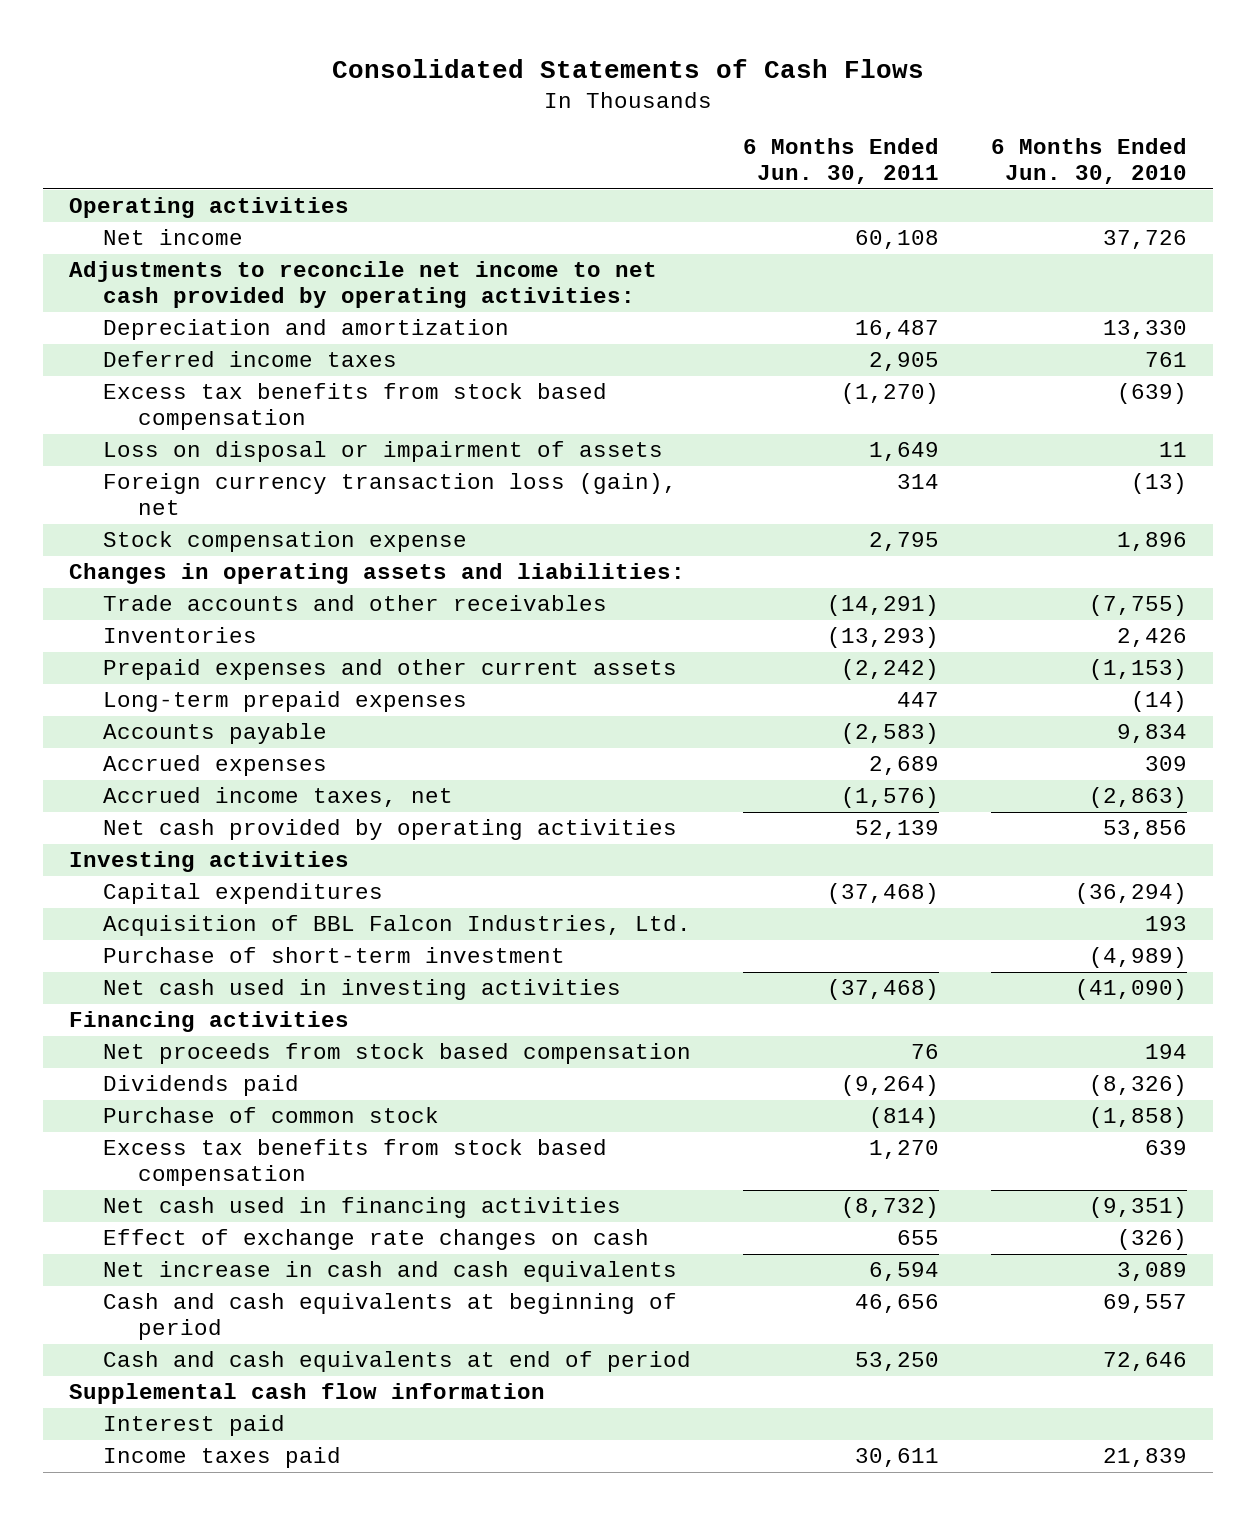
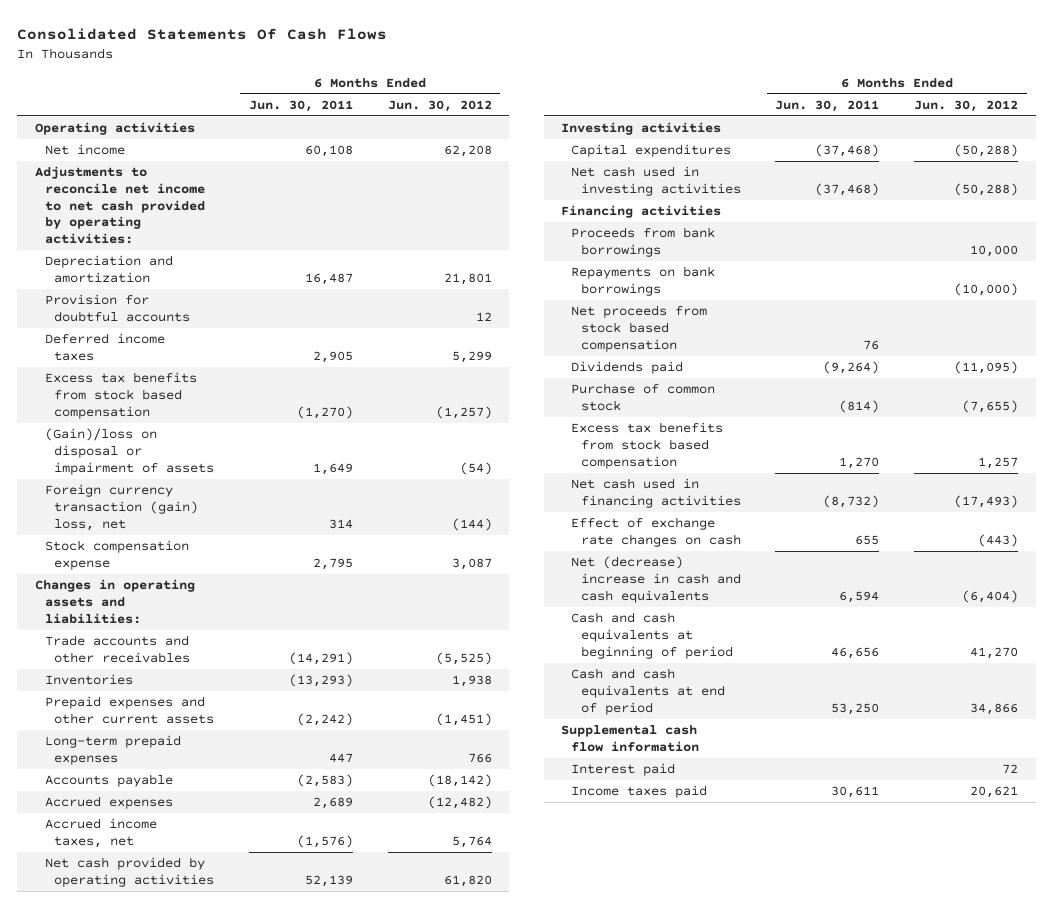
- Consolidated Statements of Cash Flows
+ Consolidated Statements Of Cash Flows
- | 6 Months Ended Jun. 30, 2011 | 6 Months Ended Jun. 30, 2010
+ | 6 Months Ended Jun. 30, 2011 | 6 Months Ended Jun. 30, 2012
+ Provision for doubtful accounts | | 12
- Loss on disposal or impairment of assets | 1,649 | 11
- Foreign currency transaction loss (gain), net | 314 | (13)
+ (Gain)/loss on disposal or impairment of assets | 1,649 | (54)
+ Foreign currency transaction (gain) loss, net | 314 | (144)
- Acquisition of BBL Falcon Industries, Ltd. | | 193
- Purchase of short-term investment | | (4,989)
+ Proceeds from bank borrowings | | 10,000
+ Repayments on bank borrowings | | (10,000)
- Net increase in cash and cash equivalents | 6,594 | 3,089
+ Net (decrease) increase in cash and cash equivalents | 6,594 | (6,404)

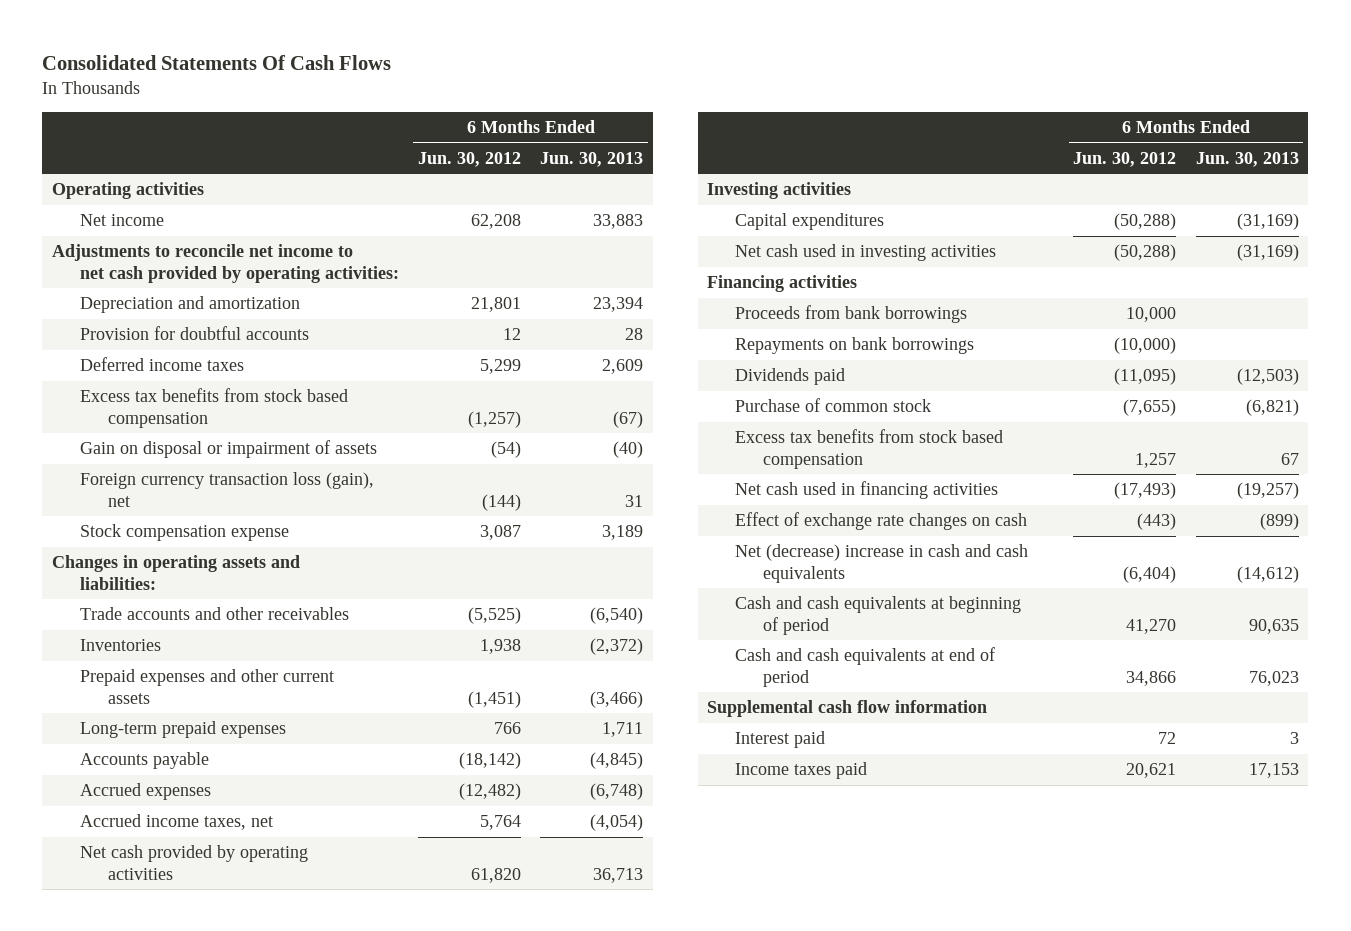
- | 6 Months Ended Jun. 30, 2011 | 6 Months Ended Jun. 30, 2012
+ | 6 Months Ended Jun. 30, 2012 | 6 Months Ended Jun. 30, 2013
- (Gain)/loss on disposal or impairment of assets | 1,649 | (54)
- Foreign currency transaction (gain) loss, net | 314 | (144)
+ Gain on disposal or impairment of assets | (54) | (40)
+ Foreign currency transaction loss (gain), net | (144) | 31
- Net proceeds from stock based compensation | 76 |

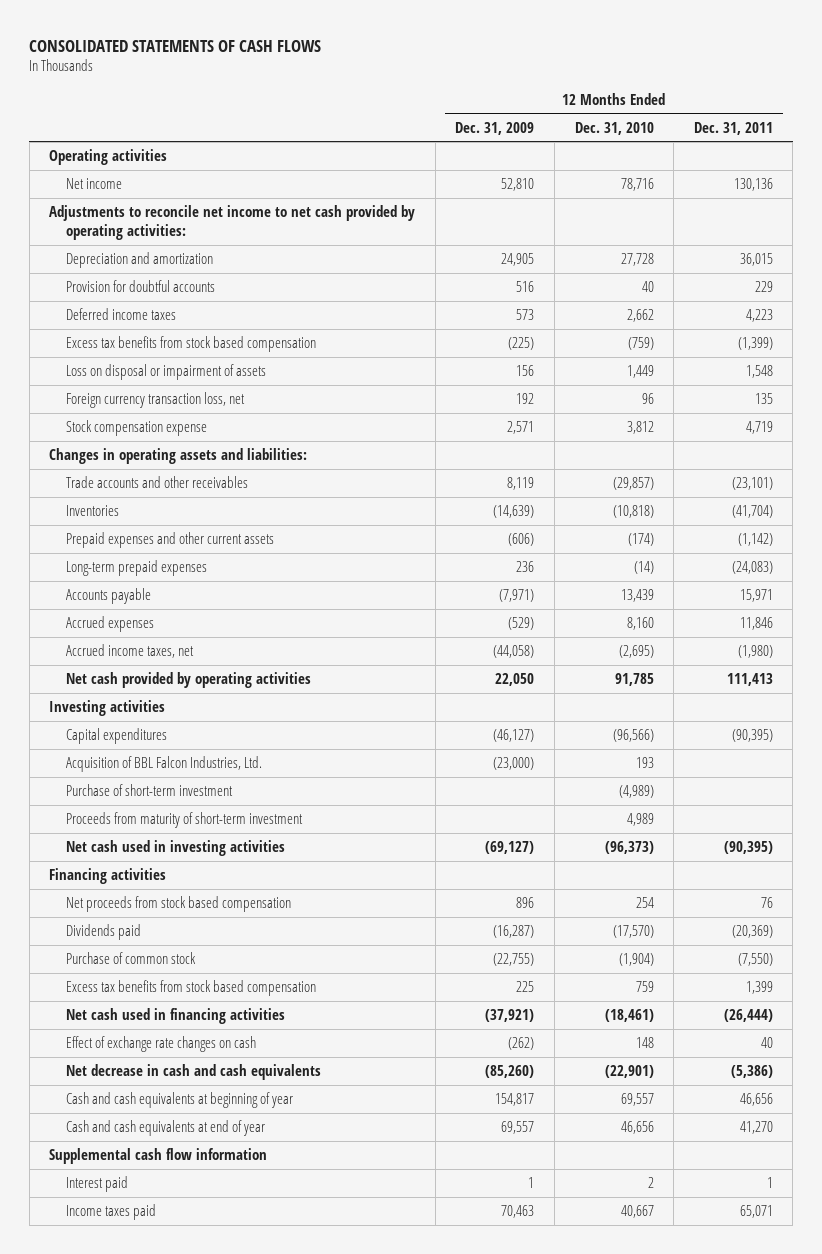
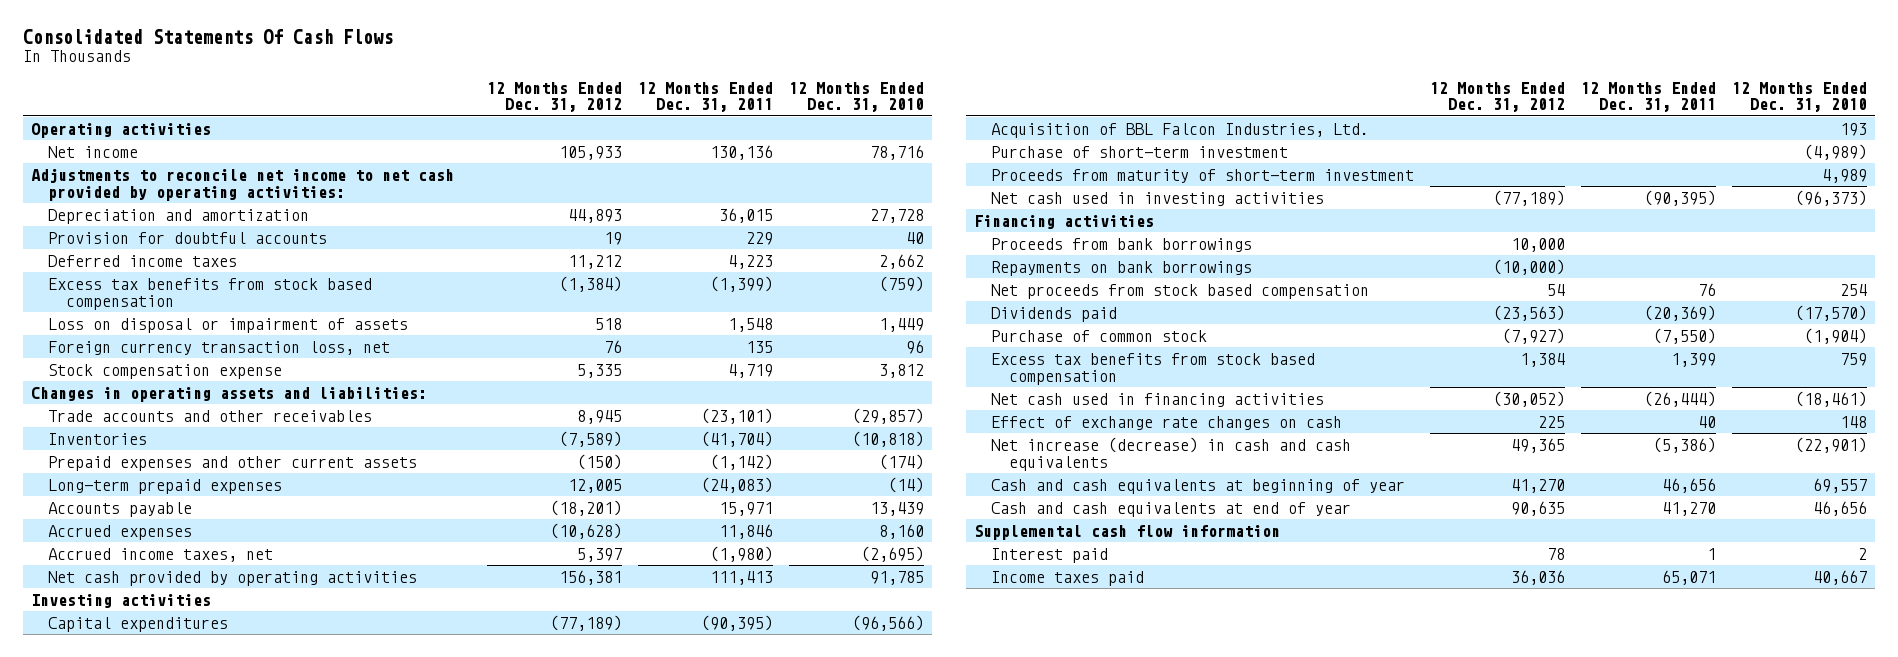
- CONSOLIDATED STATEMENTS OF CASH FLOWS
+ Consolidated Statements Of Cash Flows
- | 12 Months Ended Dec. 31, 2009 | 12 Months Ended Dec. 31, 2010 | 12 Months Ended Dec. 31, 2011
+ | 12 Months Ended Dec. 31, 2012 | 12 Months Ended Dec. 31, 2011 | 12 Months Ended Dec. 31, 2010
+ Proceeds from bank borrowings | 10,000 | |
+ Repayments on bank borrowings | (10,000) | |
- Net decrease in cash and cash equivalents | (85,260) | (22,901) | (5,386)
+ Net increase (decrease) in cash and cash equivalents | 49,365 | (5,386) | (22,901)

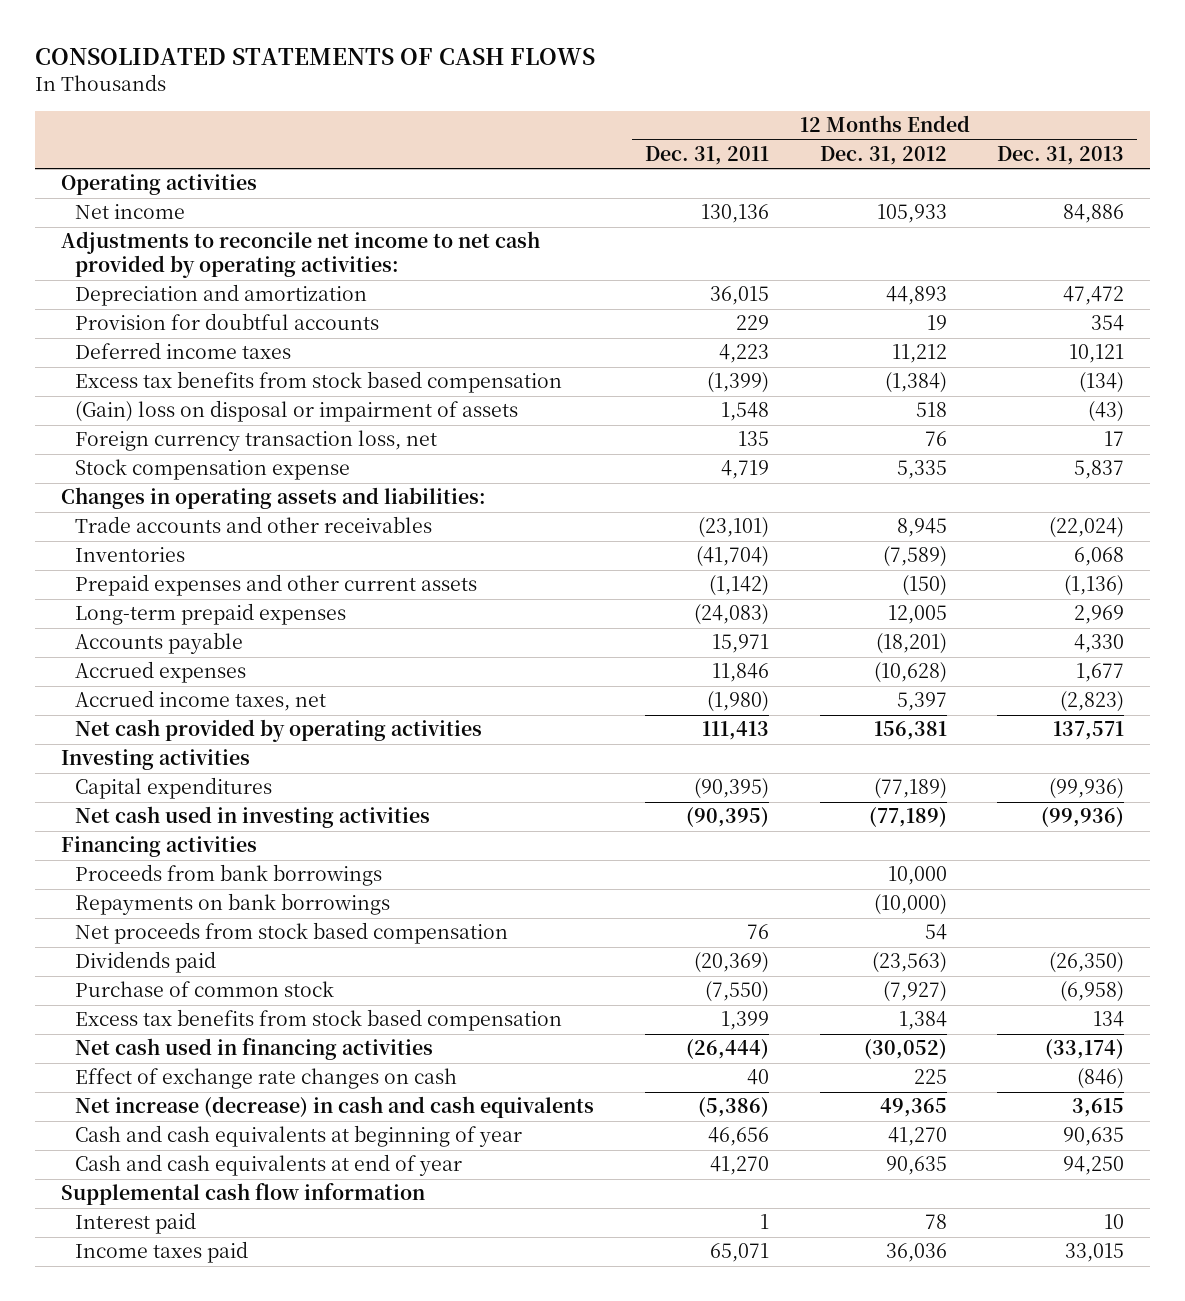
- Consolidated Statements Of Cash Flows
+ CONSOLIDATED STATEMENTS OF CASH FLOWS
- | 12 Months Ended Dec. 31, 2012 | 12 Months Ended Dec. 31, 2011 | 12 Months Ended Dec. 31, 2010
+ | 12 Months Ended Dec. 31, 2011 | 12 Months Ended Dec. 31, 2012 | 12 Months Ended Dec. 31, 2013
- Loss on disposal or impairment of assets | 518 | 1,548 | 1,449
+ (Gain) loss on disposal or impairment of assets | 1,548 | 518 | (43)
- Acquisition of BBL Falcon Industries, Ltd. | | | 193
- Purchase of short-term investment | | | (4,989)
- Proceeds from maturity of short-term investment | | | 4,989

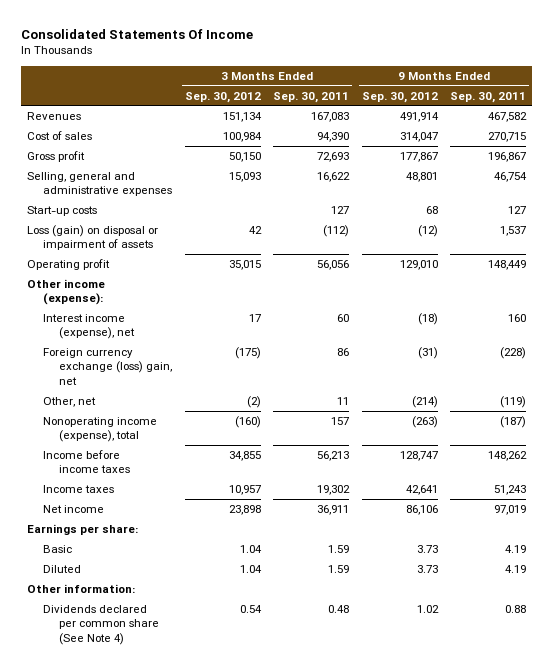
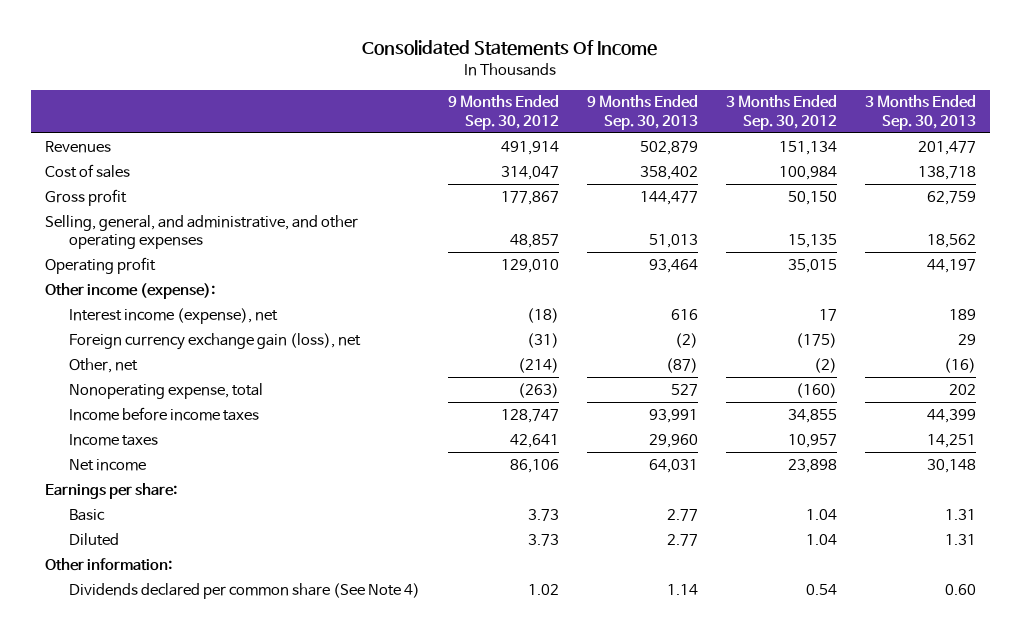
- | 3 Months Ended Sep. 30, 2012 | 3 Months Ended Sep. 30, 2011 | 9 Months Ended Sep. 30, 2012 | 9 Months Ended Sep. 30, 2011
+ | 9 Months Ended Sep. 30, 2012 | 9 Months Ended Sep. 30, 2013 | 3 Months Ended Sep. 30, 2012 | 3 Months Ended Sep. 30, 2013
- Selling, general and administrative expenses | 15,093 | 16,622 | 48,801 | 46,754
- Start-up costs | | 127 | 68 | 127
- Loss (gain) on disposal or impairment of assets | 42 | (112) | (12) | 1,537
+ Selling, general, and administrative, and other operating expenses | 48,857 | 51,013 | 15,135 | 18,562
- Foreign currency exchange (loss) gain, net | (175) | 86 | (31) | (228)
+ Foreign currency exchange gain (loss), net | (31) | (2) | (175) | 29
- Nonoperating income (expense), total | (160) | 157 | (263) | (187)
+ Nonoperating expense, total | (263) | 527 | (160) | 202

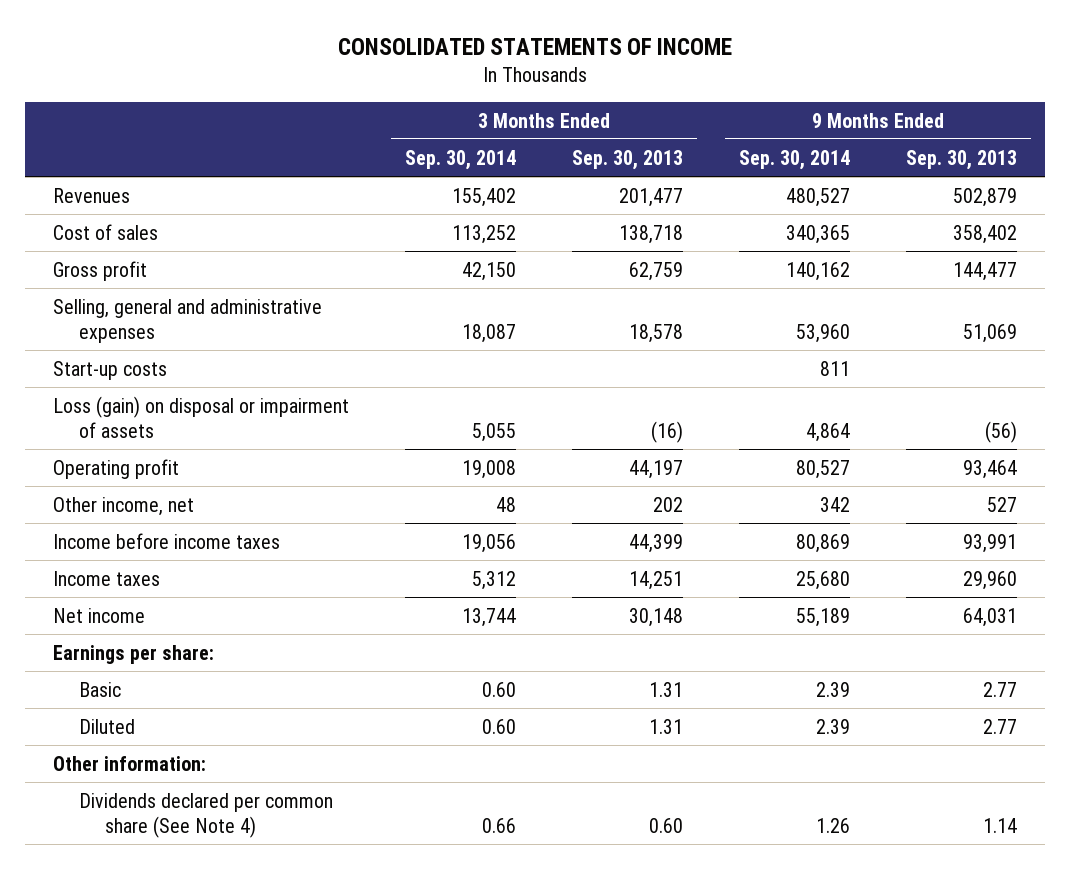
- Consolidated Statements Of Income
+ CONSOLIDATED STATEMENTS OF INCOME
- | 9 Months Ended Sep. 30, 2012 | 9 Months Ended Sep. 30, 2013 | 3 Months Ended Sep. 30, 2012 | 3 Months Ended Sep. 30, 2013
+ | 3 Months Ended Sep. 30, 2014 | 3 Months Ended Sep. 30, 2013 | 9 Months Ended Sep. 30, 2014 | 9 Months Ended Sep. 30, 2013
- Selling, general, and administrative, and other operating expenses | 48,857 | 51,013 | 15,135 | 18,562
+ Selling, general and administrative expenses | 18,087 | 18,578 | 53,960 | 51,069
+ Start-up costs | | | 811 |
+ Loss (gain) on disposal or impairment of assets | 5,055 | (16) | 4,864 | (56)
- Other income (expense):
- Interest income (expense), net | (18) | 616 | 17 | 189
- Foreign currency exchange gain (loss), net | (31) | (2) | (175) | 29
- Other, net | (214) | (87) | (2) | (16)
- Nonoperating expense, total | (263) | 527 | (160) | 202
+ Other income, net | 48 | 202 | 342 | 527

